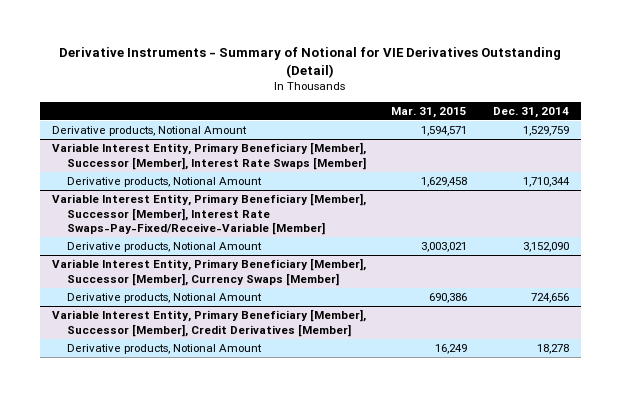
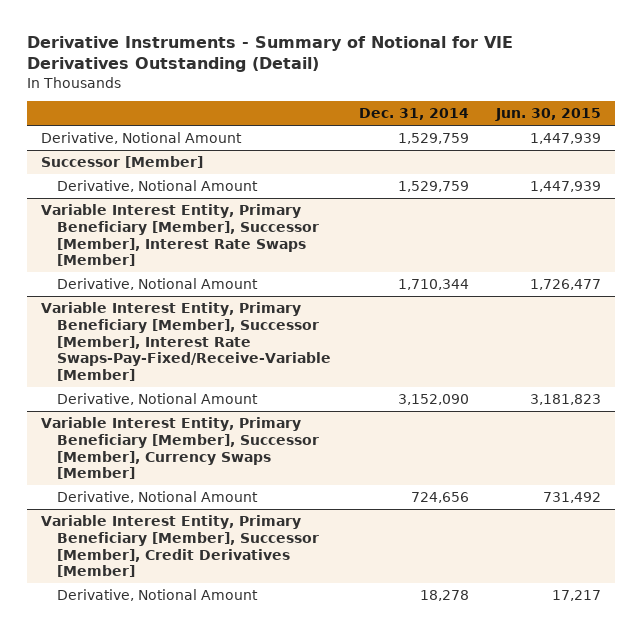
- | Mar. 31, 2015 | Dec. 31, 2014
+ | Dec. 31, 2014 | Jun. 30, 2015
- Derivative products, Notional Amount | 1,594,571 | 1,529,759
+ Derivative, Notional Amount | 1,529,759 | 1,447,939
+ Successor [Member]
+ Derivative, Notional Amount | 1,529,759 | 1,447,939
@ Variable Interest Entity, Primary Beneficiary [Member], Successor [Member], Interest Rate Swaps [Member]
- Derivative products, Notional Amount | 1,629,458 | 1,710,344
+ Derivative, Notional Amount | 1,710,344 | 1,726,477
@ Variable Interest Entity, Primary Beneficiary [Member], Successor [Member], Interest Rate Swaps-Pay-Fixed/Receive-Variable [Member]
- Derivative products, Notional Amount | 3,003,021 | 3,152,090
+ Derivative, Notional Amount | 3,152,090 | 3,181,823
@ Variable Interest Entity, Primary Beneficiary [Member], Successor [Member], Currency Swaps [Member]
- Derivative products, Notional Amount | 690,386 | 724,656
+ Derivative, Notional Amount | 724,656 | 731,492
@ Variable Interest Entity, Primary Beneficiary [Member], Successor [Member], Credit Derivatives [Member]
- Derivative products, Notional Amount | 16,249 | 18,278
+ Derivative, Notional Amount | 18,278 | 17,217

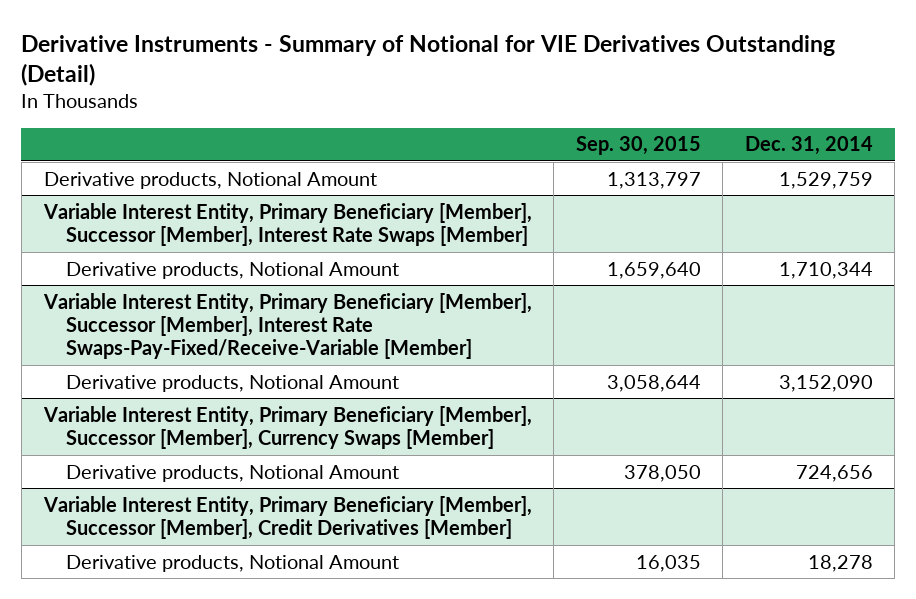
- | Dec. 31, 2014 | Jun. 30, 2015
+ | Sep. 30, 2015 | Dec. 31, 2014
- Derivative, Notional Amount | 1,529,759 | 1,447,939
- Successor [Member]
- Derivative, Notional Amount | 1,529,759 | 1,447,939
+ Derivative products, Notional Amount | 1,313,797 | 1,529,759
@ Variable Interest Entity, Primary Beneficiary [Member], Successor [Member], Interest Rate Swaps [Member]
- Derivative, Notional Amount | 1,710,344 | 1,726,477
+ Derivative products, Notional Amount | 1,659,640 | 1,710,344
@ Variable Interest Entity, Primary Beneficiary [Member], Successor [Member], Interest Rate Swaps-Pay-Fixed/Receive-Variable [Member]
- Derivative, Notional Amount | 3,152,090 | 3,181,823
+ Derivative products, Notional Amount | 3,058,644 | 3,152,090
@ Variable Interest Entity, Primary Beneficiary [Member], Successor [Member], Currency Swaps [Member]
- Derivative, Notional Amount | 724,656 | 731,492
+ Derivative products, Notional Amount | 378,050 | 724,656
@ Variable Interest Entity, Primary Beneficiary [Member], Successor [Member], Credit Derivatives [Member]
- Derivative, Notional Amount | 18,278 | 17,217
+ Derivative products, Notional Amount | 16,035 | 18,278

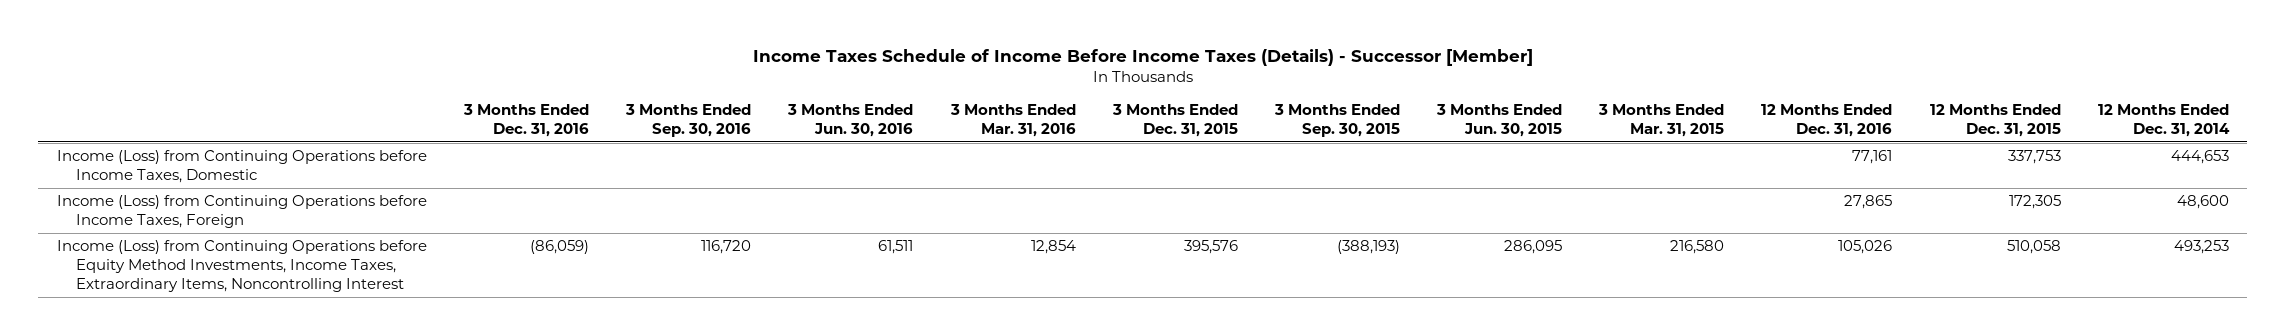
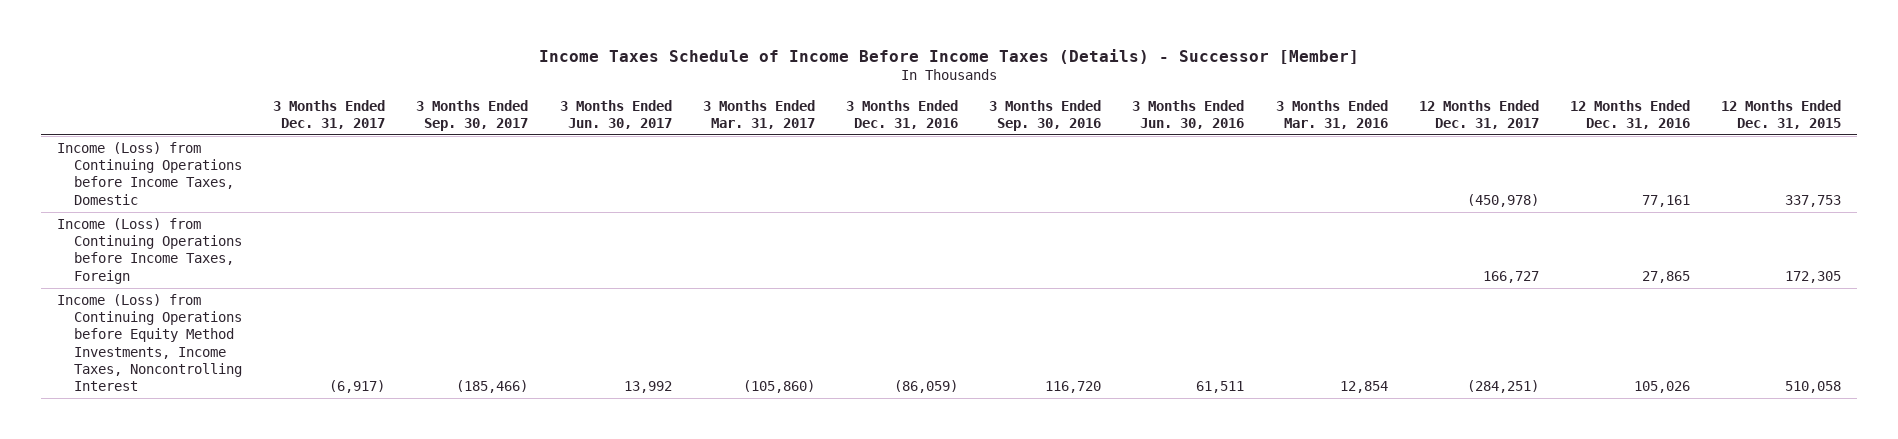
- | 3 Months Ended Dec. 31, 2016 | 3 Months Ended Sep. 30, 2016 | 3 Months Ended Jun. 30, 2016 | 3 Months Ended Mar. 31, 2016 | 3 Months Ended Dec. 31, 2015 | 3 Months Ended Sep. 30, 2015 | 3 Months Ended Jun. 30, 2015 | 3 Months Ended Mar. 31, 2015 | 12 Months Ended Dec. 31, 2016 | 12 Months Ended Dec. 31, 2015 | 12 Months Ended Dec. 31, 2014
+ | 3 Months Ended Dec. 31, 2017 | 3 Months Ended Sep. 30, 2017 | 3 Months Ended Jun. 30, 2017 | 3 Months Ended Mar. 31, 2017 | 3 Months Ended Dec. 31, 2016 | 3 Months Ended Sep. 30, 2016 | 3 Months Ended Jun. 30, 2016 | 3 Months Ended Mar. 31, 2016 | 12 Months Ended Dec. 31, 2017 | 12 Months Ended Dec. 31, 2016 | 12 Months Ended Dec. 31, 2015
- Income (Loss) from Continuing Operations before Equity Method Investments, Income Taxes, Extraordinary Items, Noncontrolling Interest | (86,059) | 116,720 | 61,511 | 12,854 | 395,576 | (388,193) | 286,095 | 216,580 | 105,026 | 510,058 | 493,253
+ Income (Loss) from Continuing Operations before Equity Method Investments, Income Taxes, Noncontrolling Interest | (6,917) | (185,466) | 13,992 | (105,860) | (86,059) | 116,720 | 61,511 | 12,854 | (284,251) | 105,026 | 510,058

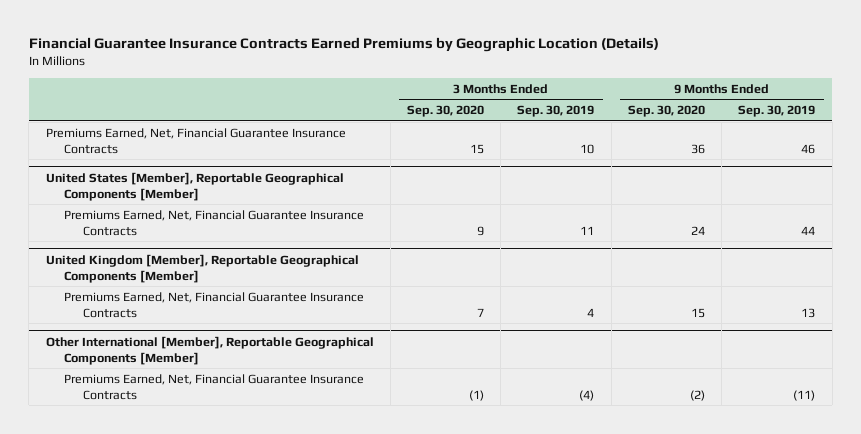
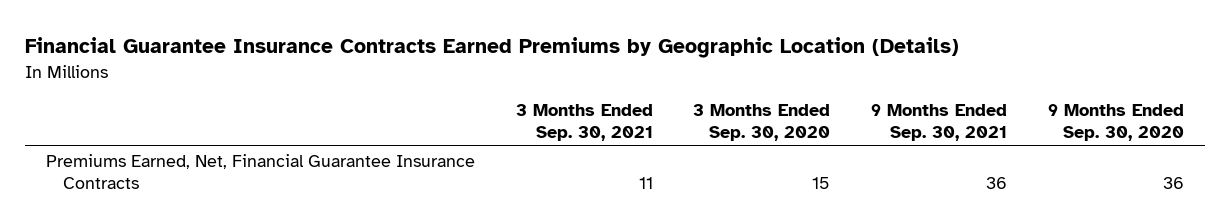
- | 3 Months Ended Sep. 30, 2020 | 3 Months Ended Sep. 30, 2019 | 9 Months Ended Sep. 30, 2020 | 9 Months Ended Sep. 30, 2019
+ | 3 Months Ended Sep. 30, 2021 | 3 Months Ended Sep. 30, 2020 | 9 Months Ended Sep. 30, 2021 | 9 Months Ended Sep. 30, 2020
- United States [Member], Reportable Geographical Components [Member]
- Premiums Earned, Net, Financial Guarantee Insurance Contracts | 9 | 11 | 24 | 44
- United Kingdom [Member], Reportable Geographical Components [Member]
- Premiums Earned, Net, Financial Guarantee Insurance Contracts | 7 | 4 | 15 | 13
- Other International [Member], Reportable Geographical Components [Member]
- Premiums Earned, Net, Financial Guarantee Insurance Contracts | (1) | (4) | (2) | (11)

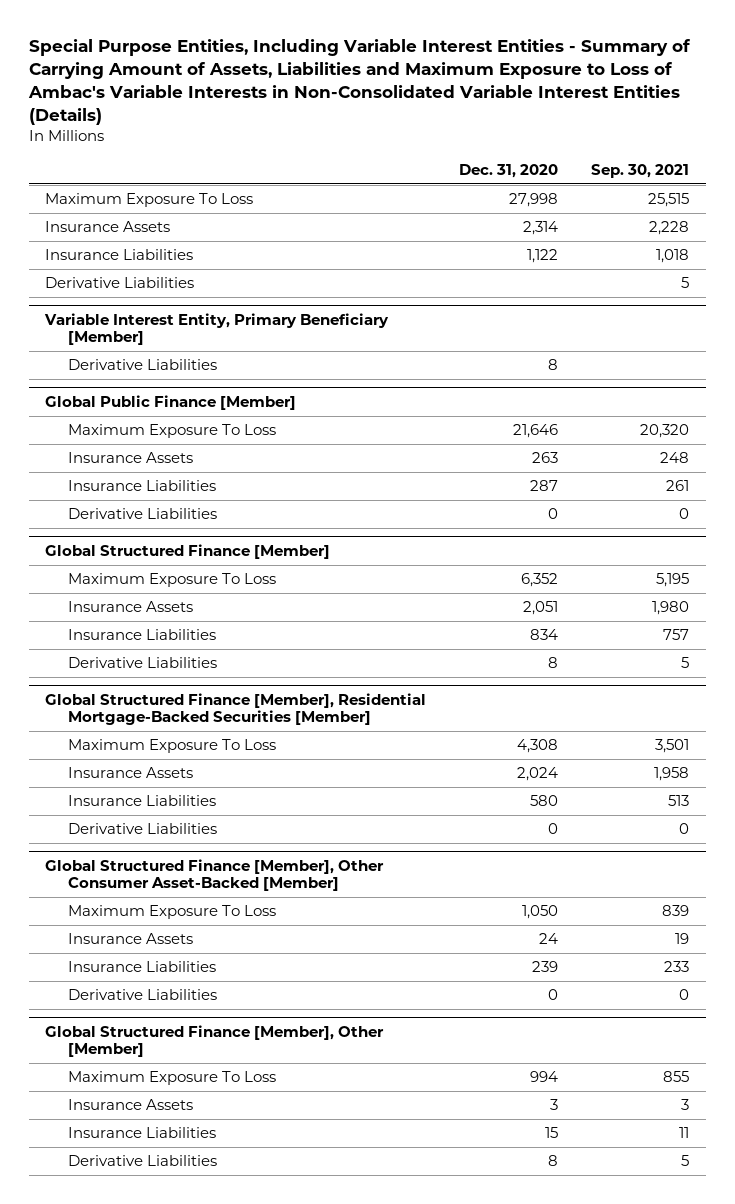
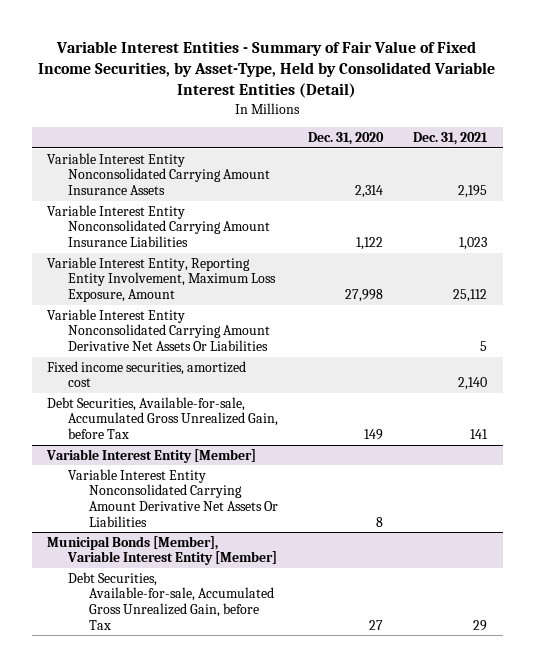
- Special Purpose Entities, Including Variable Interest Entities - Summary of Carrying Amount of Assets, Liabilities and Maximum Exposure to Loss of Ambac's Variable Interests in Non-Consolidated Variable Interest Entities (Details)
+ Variable Interest Entities - Summary of Fair Value of Fixed Income Securities, by Asset-Type, Held by Consolidated Variable Interest Entities (Detail)
- | Dec. 31, 2020 | Sep. 30, 2021
+ | Dec. 31, 2020 | Dec. 31, 2021
- Maximum Exposure To Loss | 27,998 | 25,515
- Insurance Assets | 2,314 | 2,228
- Insurance Liabilities | 1,122 | 1,018
- Derivative Liabilities | | 5
- Variable Interest Entity, Primary Beneficiary [Member]
- Derivative Liabilities | 8 |
- Global Public Finance [Member]
- Maximum Exposure To Loss | 21,646 | 20,320
- Insurance Assets | 263 | 248
- Insurance Liabilities | 287 | 261
- Derivative Liabilities | 0 | 0
- Global Structured Finance [Member]
- Maximum Exposure To Loss | 6,352 | 5,195
- Insurance Assets | 2,051 | 1,980
- Insurance Liabilities | 834 | 757
- Derivative Liabilities | 8 | 5
- Global Structured Finance [Member], Residential Mortgage-Backed Securities [Member]
- Maximum Exposure To Loss | 4,308 | 3,501
- Insurance Assets | 2,024 | 1,958
- Insurance Liabilities | 580 | 513
- Derivative Liabilities | 0 | 0
- Global Structured Finance [Member], Other Consumer Asset-Backed [Member]
- Maximum Exposure To Loss | 1,050 | 839
- Insurance Assets | 24 | 19
- Insurance Liabilities | 239 | 233
- Derivative Liabilities | 0 | 0
- Global Structured Finance [Member], Other [Member]
- Maximum Exposure To Loss | 994 | 855
- Insurance Assets | 3 | 3
- Insurance Liabilities | 15 | 11
- Derivative Liabilities | 8 | 5
+ Variable Interest Entity Nonconsolidated Carrying Amount Insurance Assets | 2,314 | 2,195
+ Variable Interest Entity Nonconsolidated Carrying Amount Insurance Liabilities | 1,122 | 1,023
+ Variable Interest Entity, Reporting Entity Involvement, Maximum Loss Exposure, Amount | 27,998 | 25,112
+ Variable Interest Entity Nonconsolidated Carrying Amount Derivative Net Assets Or Liabilities | | 5
+ Fixed income securities, amortized cost | | 2,140
+ Debt Securities, Available-for-sale, Accumulated Gross Unrealized Gain, before Tax | 149 | 141
+ Variable Interest Entity [Member]
+ Variable Interest Entity Nonconsolidated Carrying Amount Derivative Net Assets Or Liabilities | 8 |
+ Municipal Bonds [Member], Variable Interest Entity [Member]
+ Debt Securities, Available-for-sale, Accumulated Gross Unrealized Gain, before Tax | 27 | 29

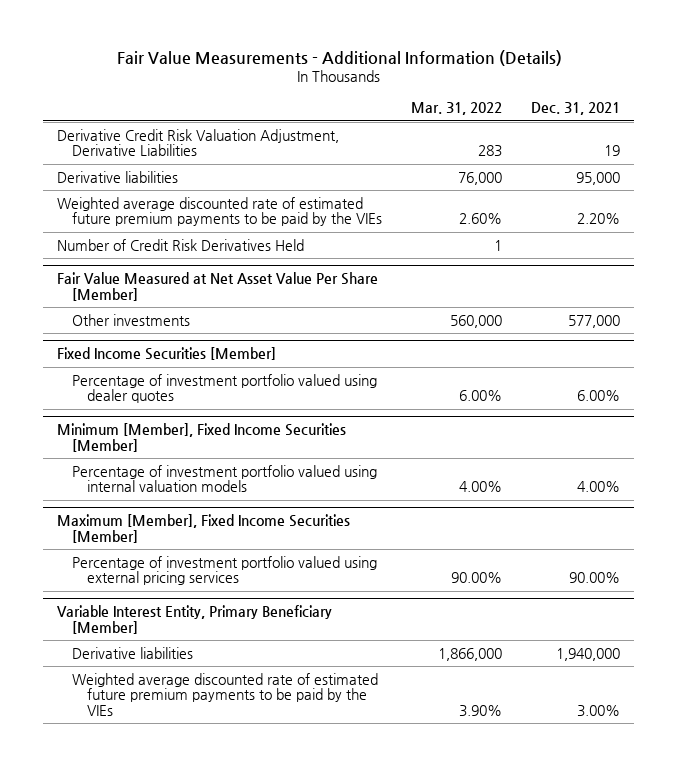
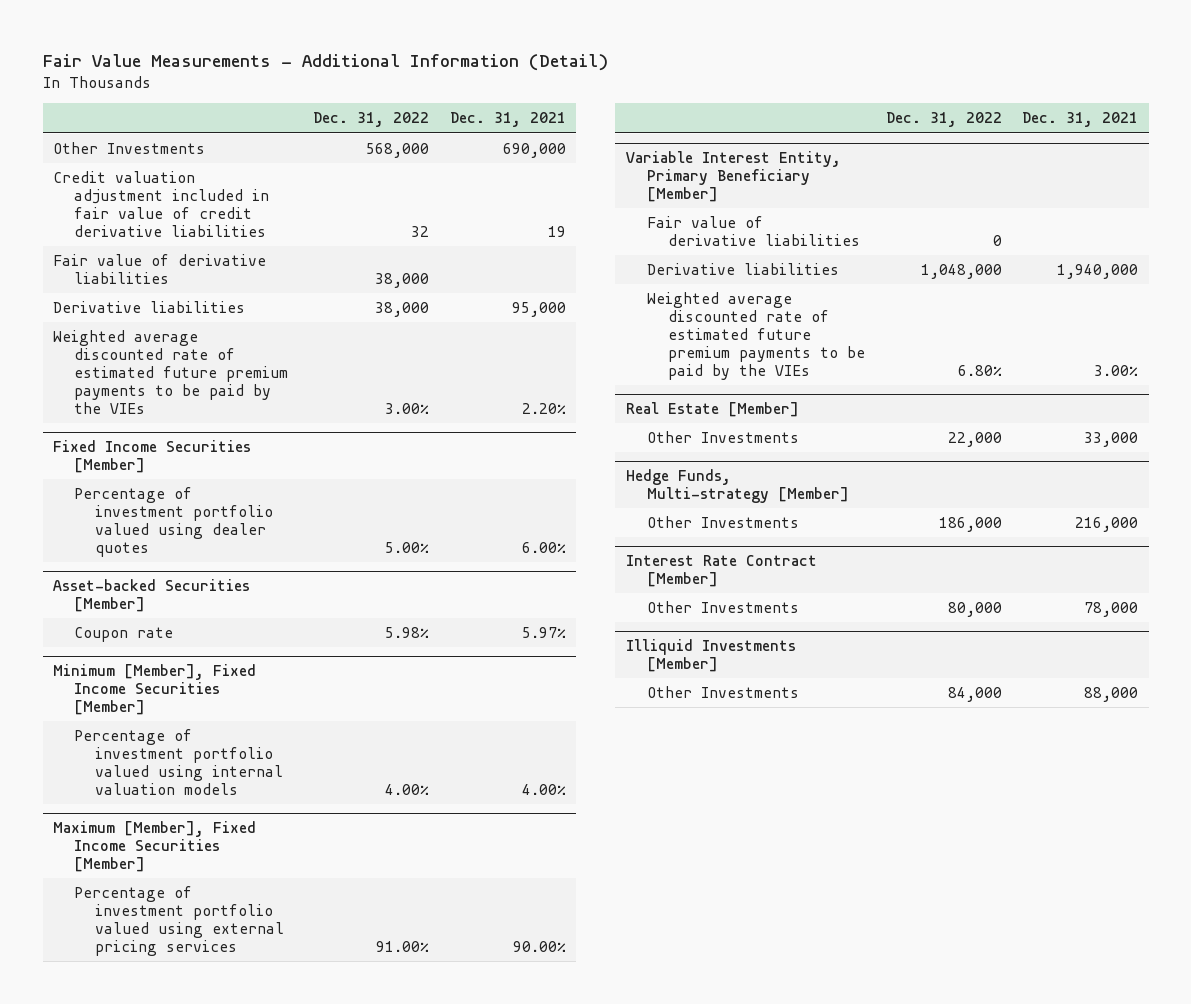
- Fair Value Measurements - Additional Information (Details)
+ Fair Value Measurements - Additional Information (Detail)
- | Mar. 31, 2022 | Dec. 31, 2021
+ | Dec. 31, 2022 | Dec. 31, 2021
- Derivative Credit Risk Valuation Adjustment, Derivative Liabilities | 283 | 19
+ Other Investments | 568,000 | 690,000
+ Credit valuation adjustment included in fair value of credit derivative liabilities | 32 | 19
+ Fair value of derivative liabilities | 38,000 |
- Number of Credit Risk Derivatives Held | 1 |
- Fair Value Measured at Net Asset Value Per Share [Member]
- Other investments | 560,000 | 577,000
+ Asset-backed Securities [Member]
+ Coupon rate | 5.98% | 5.97%
@ Variable Interest Entity, Primary Beneficiary [Member]
+ Fair value of derivative liabilities | 0 |
+ Real Estate [Member]
+ Other Investments | 22,000 | 33,000
+ Hedge Funds, Multi-strategy [Member]
+ Other Investments | 186,000 | 216,000
+ Interest Rate Contract [Member]
+ Other Investments | 80,000 | 78,000
+ Illiquid Investments [Member]
+ Other Investments | 84,000 | 88,000

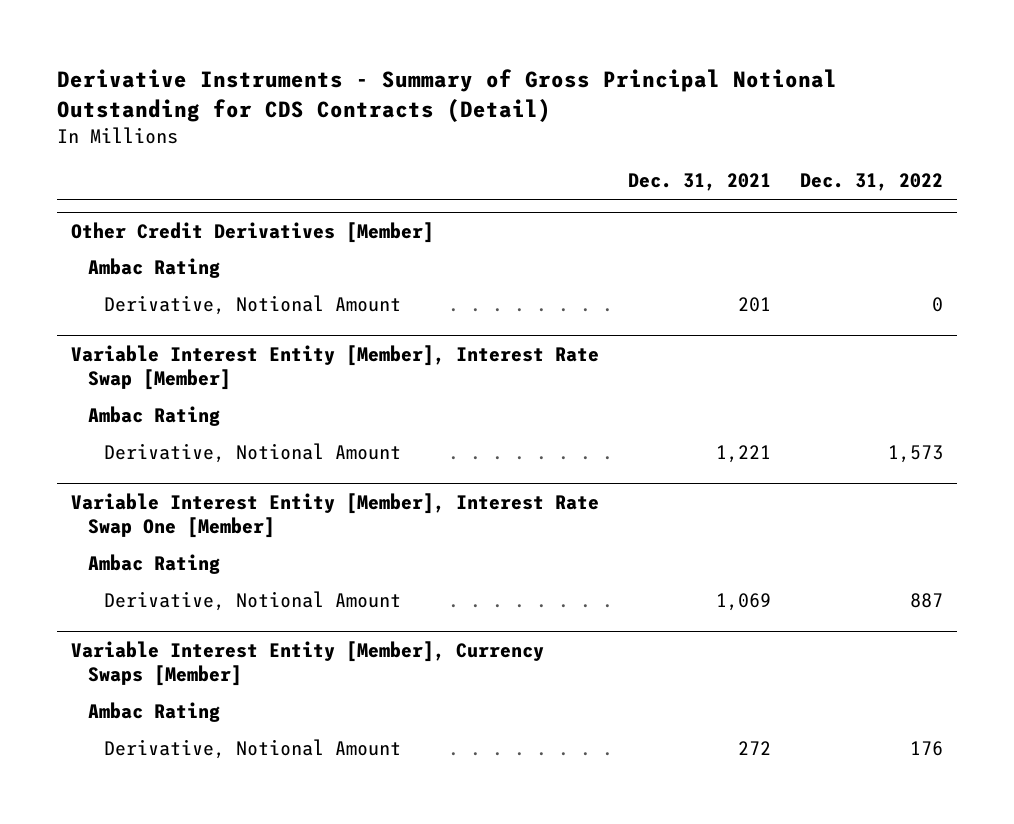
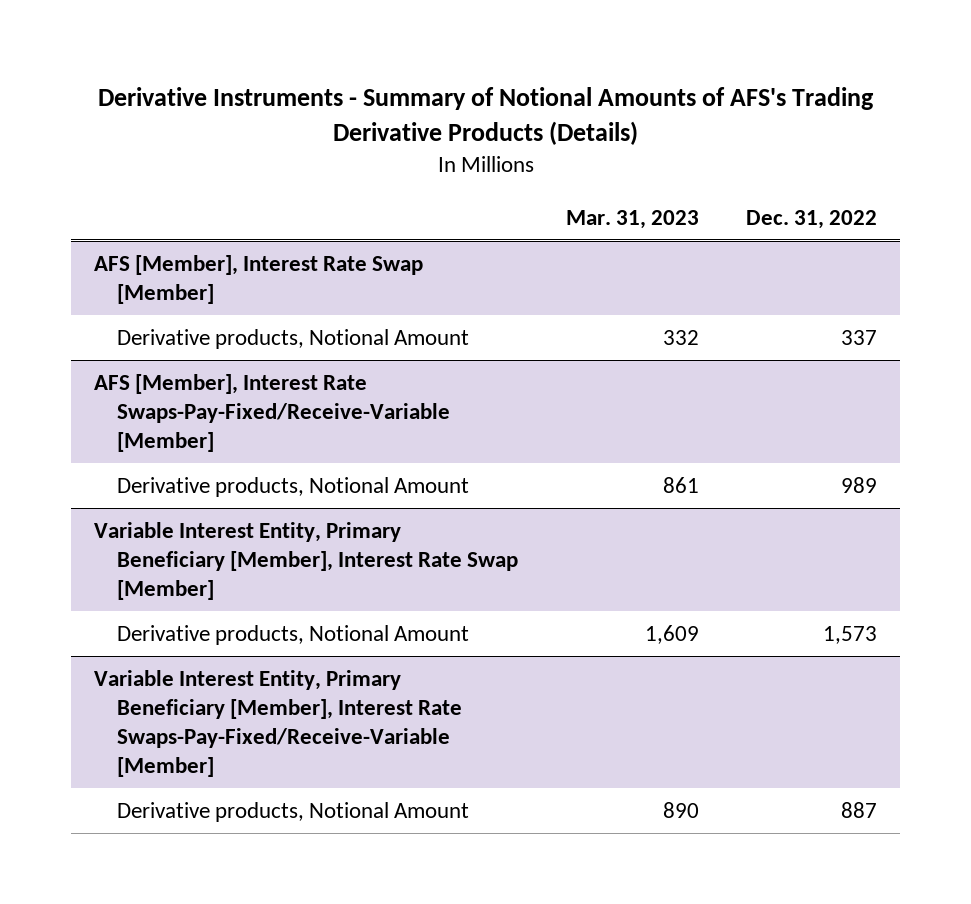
- Derivative Instruments - Summary of Gross Principal Notional Outstanding for CDS Contracts (Detail)
+ Derivative Instruments - Summary of Notional Amounts of AFS's Trading Derivative Products (Details)
- | Dec. 31, 2021 | Dec. 31, 2022
+ | Mar. 31, 2023 | Dec. 31, 2022
- Other Credit Derivatives [Member]
- Ambac Rating
- Derivative, Notional Amount | 201 | 0
- Variable Interest Entity [Member], Interest Rate Swap [Member]
- Ambac Rating
- Derivative, Notional Amount | 1,221 | 1,573
- Variable Interest Entity [Member], Interest Rate Swap One [Member]
- Ambac Rating
- Derivative, Notional Amount | 1,069 | 887
- Variable Interest Entity [Member], Currency Swaps [Member]
- Ambac Rating
- Derivative, Notional Amount | 272 | 176
+ AFS [Member], Interest Rate Swap [Member]
+ Derivative products, Notional Amount | 332 | 337
+ AFS [Member], Interest Rate Swaps-Pay-Fixed/Receive-Variable [Member]
+ Derivative products, Notional Amount | 861 | 989
+ Variable Interest Entity, Primary Beneficiary [Member], Interest Rate Swap [Member]
+ Derivative products, Notional Amount | 1,609 | 1,573
+ Variable Interest Entity, Primary Beneficiary [Member], Interest Rate Swaps-Pay-Fixed/Receive-Variable [Member]
+ Derivative products, Notional Amount | 890 | 887

